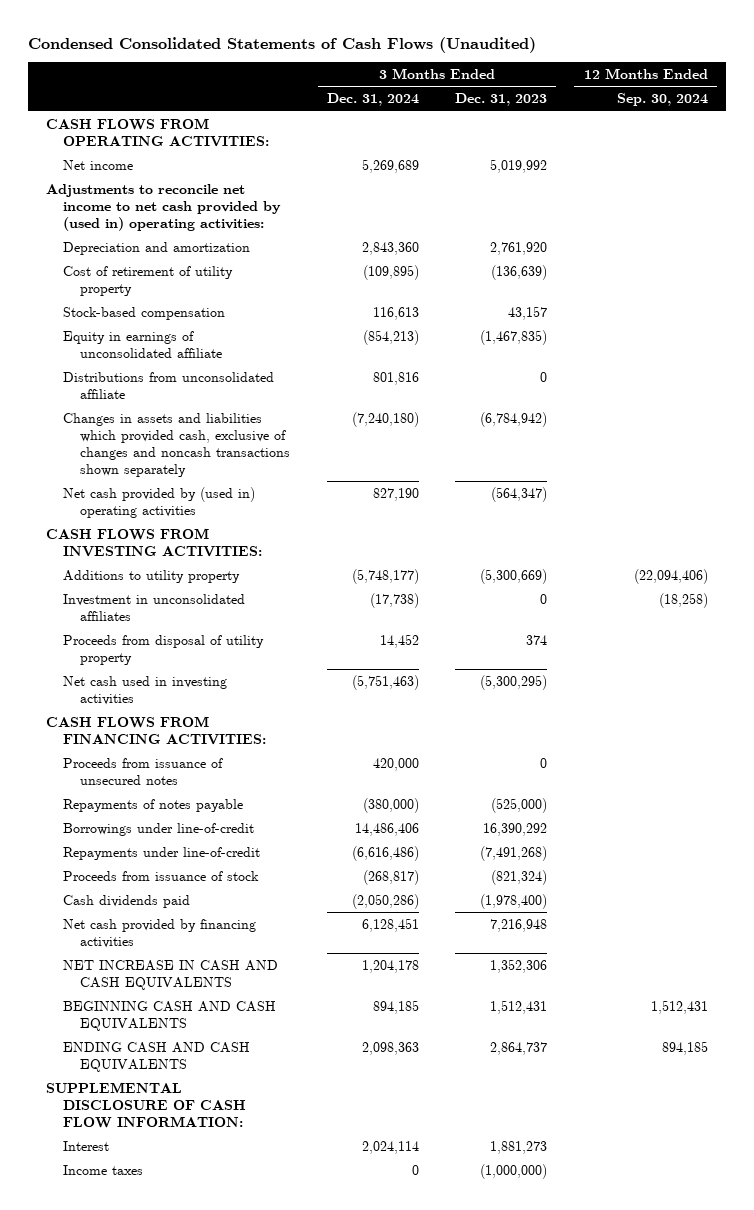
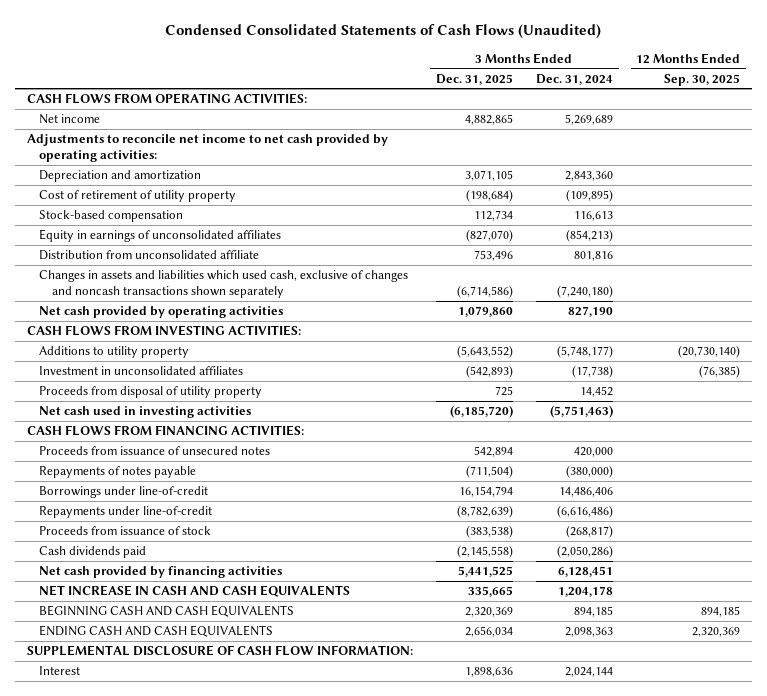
- | 3 Months Ended Dec. 31, 2024 | 3 Months Ended Dec. 31, 2023 | 12 Months Ended Sep. 30, 2024
+ | 3 Months Ended Dec. 31, 2025 | 3 Months Ended Dec. 31, 2024 | 12 Months Ended Sep. 30, 2025
- Adjustments to reconcile net income to net cash provided by (used in) operating activities:
+ Adjustments to reconcile net income to net cash provided by operating activities:
- Equity in earnings of unconsolidated affiliate | (854,213) | (1,467,835) |
- Distributions from unconsolidated affiliate | 801,816 | 0 |
- Changes in assets and liabilities which provided cash, exclusive of changes and noncash transactions shown separately | (7,240,180) | (6,784,942) |
- Net cash provided by (used in) operating activities | 827,190 | (564,347) |
+ Equity in earnings of unconsolidated affiliates | (827,070) | (854,213) |
+ Distribution from unconsolidated affiliate | 753,496 | 801,816 |
+ Changes in assets and liabilities which used cash, exclusive of changes and noncash transactions shown separately | (6,714,586) | (7,240,180) |
+ Net cash provided by operating activities | 1,079,860 | 827,190 |
- Interest | 2,024,114 | 1,881,273 |
- Income taxes | 0 | (1,000,000) |
+ Interest | 1,898,636 | 2,024,144 |

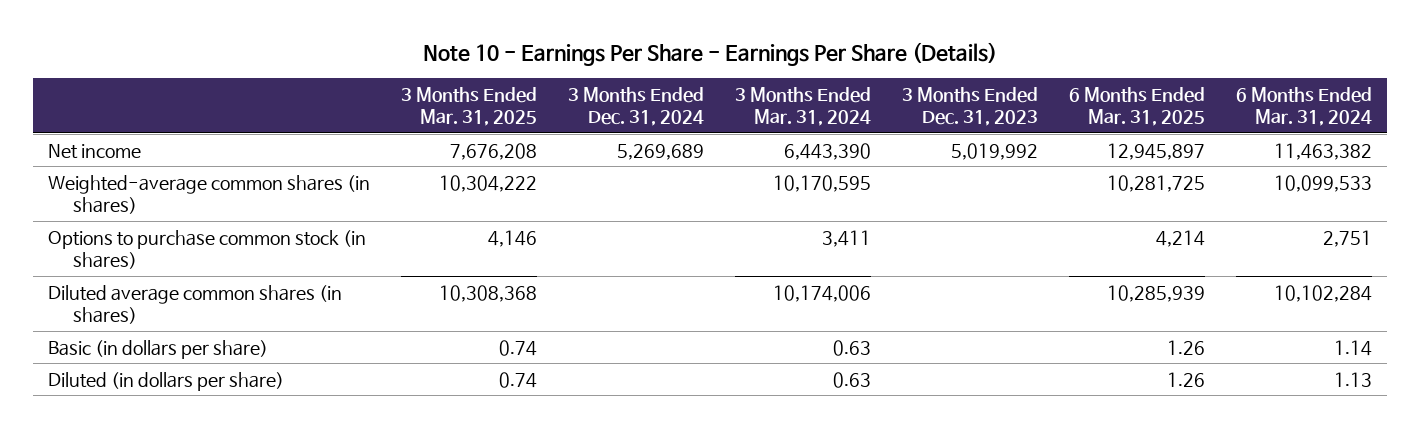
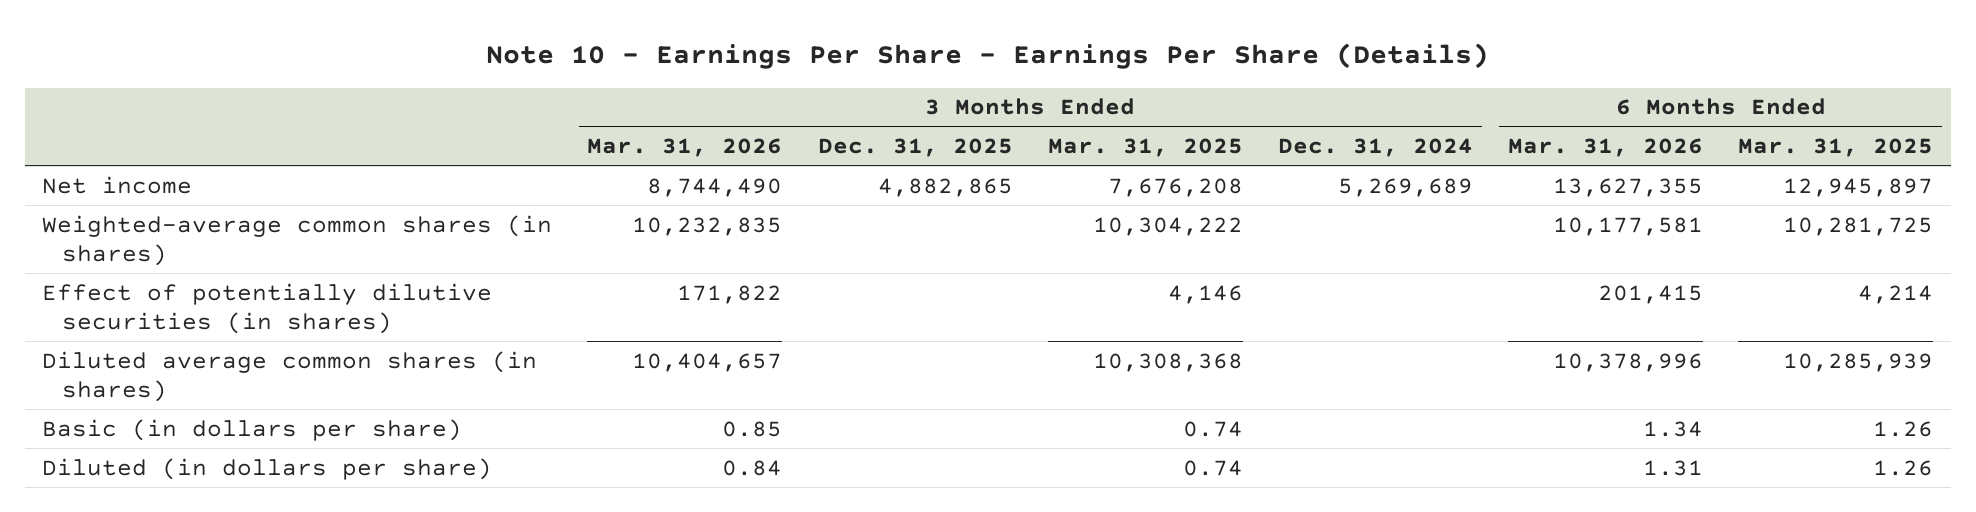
- | 3 Months Ended Mar. 31, 2025 | 3 Months Ended Dec. 31, 2024 | 3 Months Ended Mar. 31, 2024 | 3 Months Ended Dec. 31, 2023 | 6 Months Ended Mar. 31, 2025 | 6 Months Ended Mar. 31, 2024
+ | 3 Months Ended Mar. 31, 2026 | 3 Months Ended Dec. 31, 2025 | 3 Months Ended Mar. 31, 2025 | 3 Months Ended Dec. 31, 2024 | 6 Months Ended Mar. 31, 2026 | 6 Months Ended Mar. 31, 2025
- Options to purchase common stock (in shares) | 4,146 | | 3,411 | | 4,214 | 2,751
+ Effect of potentially dilutive securities (in shares) | 171,822 | | 4,146 | | 201,415 | 4,214

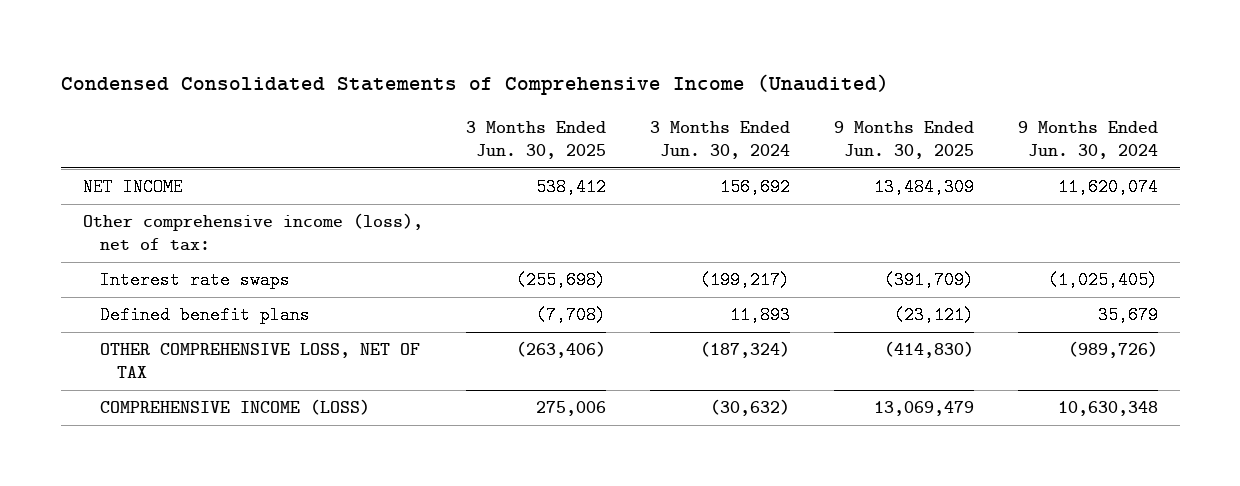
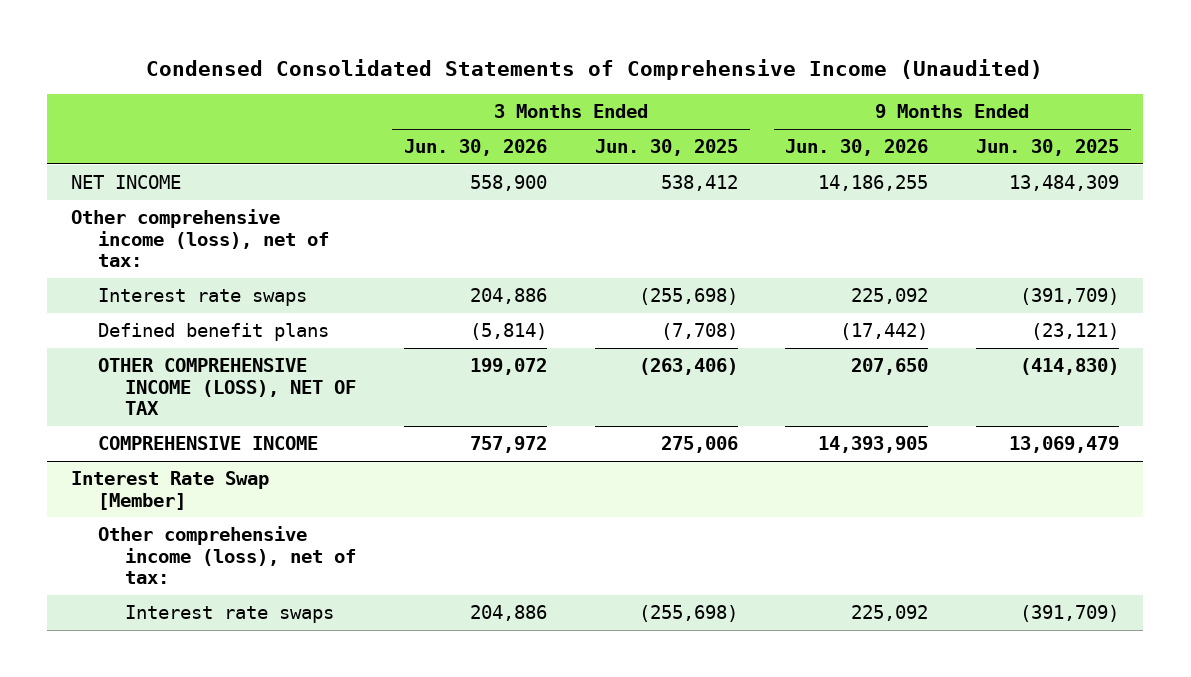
- | 3 Months Ended Jun. 30, 2025 | 3 Months Ended Jun. 30, 2024 | 9 Months Ended Jun. 30, 2025 | 9 Months Ended Jun. 30, 2024
+ | 3 Months Ended Jun. 30, 2026 | 3 Months Ended Jun. 30, 2025 | 9 Months Ended Jun. 30, 2026 | 9 Months Ended Jun. 30, 2025
- OTHER COMPREHENSIVE LOSS, NET OF TAX | (263,406) | (187,324) | (414,830) | (989,726)
- COMPREHENSIVE INCOME (LOSS) | 275,006 | (30,632) | 13,069,479 | 10,630,348
+ OTHER COMPREHENSIVE INCOME (LOSS), NET OF TAX | 199,072 | (263,406) | 207,650 | (414,830)
+ COMPREHENSIVE INCOME | 757,972 | 275,006 | 14,393,905 | 13,069,479
+ Interest Rate Swap [Member]
+ Other comprehensive income (loss), net of tax:
+ Interest rate swaps | 204,886 | (255,698) | 225,092 | (391,709)

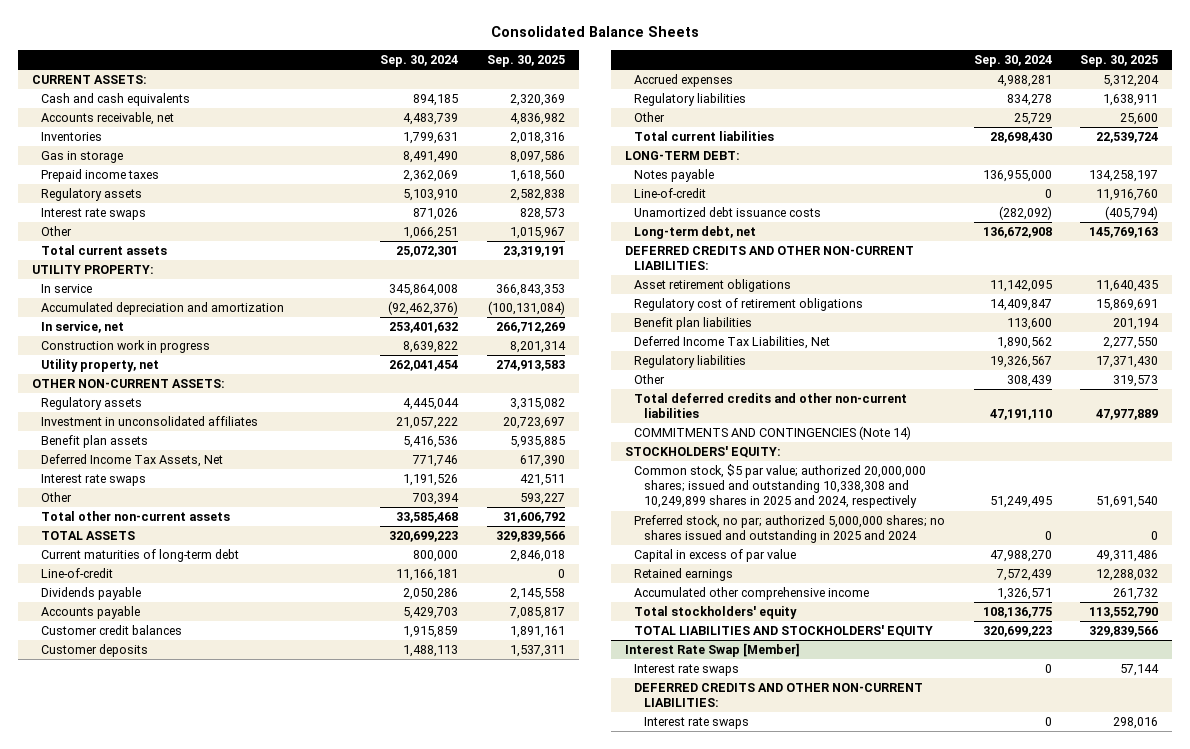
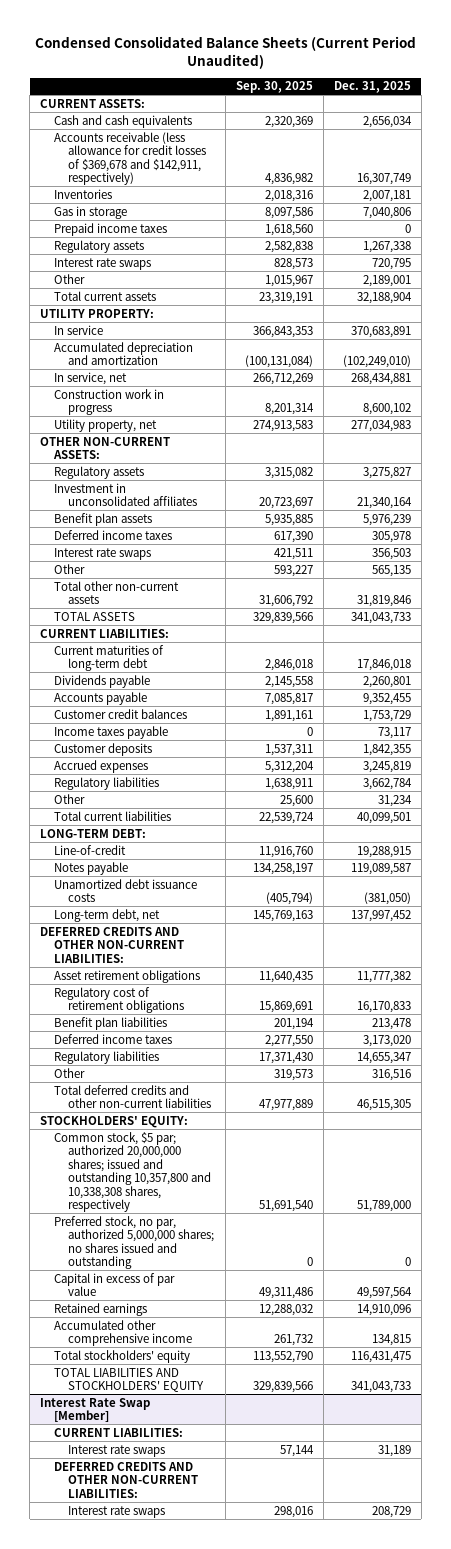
- Consolidated Balance Sheets
+ Condensed Consolidated Balance Sheets (Current Period Unaudited)
- | Sep. 30, 2024 | Sep. 30, 2025
+ | Sep. 30, 2025 | Dec. 31, 2025
- Accounts receivable, net | 4,483,739 | 4,836,982
+ Accounts receivable (less allowance for credit losses of $369,678 and $142,911, respectively) | 4,836,982 | 16,307,749
- Deferred Income Tax Assets, Net | 771,746 | 617,390
+ Deferred income taxes | 617,390 | 305,978
+ CURRENT LIABILITIES:
- Line-of-credit | 11,166,181 | 0
+ Income taxes payable | 0 | 73,117
moved down: Notes payable | 134,258,197 | 119,089,587
- Deferred Income Tax Liabilities, Net | 1,890,562 | 2,277,550
+ Deferred income taxes | 2,277,550 | 3,173,020
- COMMITMENTS AND CONTINGENCIES (Note 14)
- Common stock, $5 par value; authorized 20,000,000 shares; issued and outstanding 10,338,308 and 10,249,899 shares in 2025 and 2024, respectively | 51,249,495 | 51,691,540
- Preferred stock, no par; authorized 5,000,000 shares; no shares issued and outstanding in 2025 and 2024 | 0 | 0
+ Common stock, $5 par; authorized 20,000,000 shares; issued and outstanding 10,357,800 and 10,338,308 shares, respectively | 51,691,540 | 51,789,000
+ Preferred stock, no par, authorized 5,000,000 shares; no shares issued and outstanding | 0 | 0
@ Interest Rate Swap [Member]
+ CURRENT LIABILITIES:

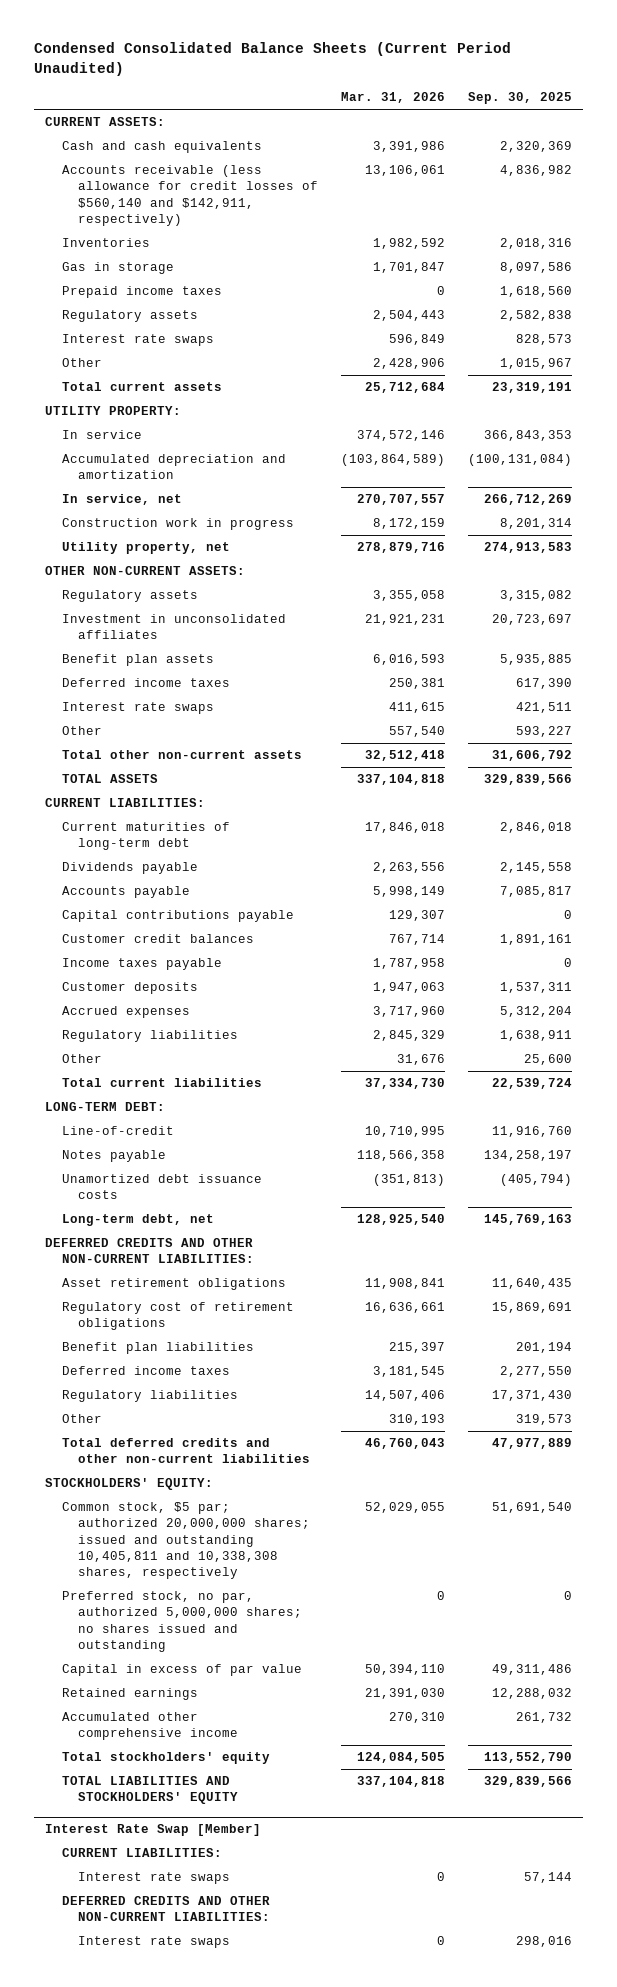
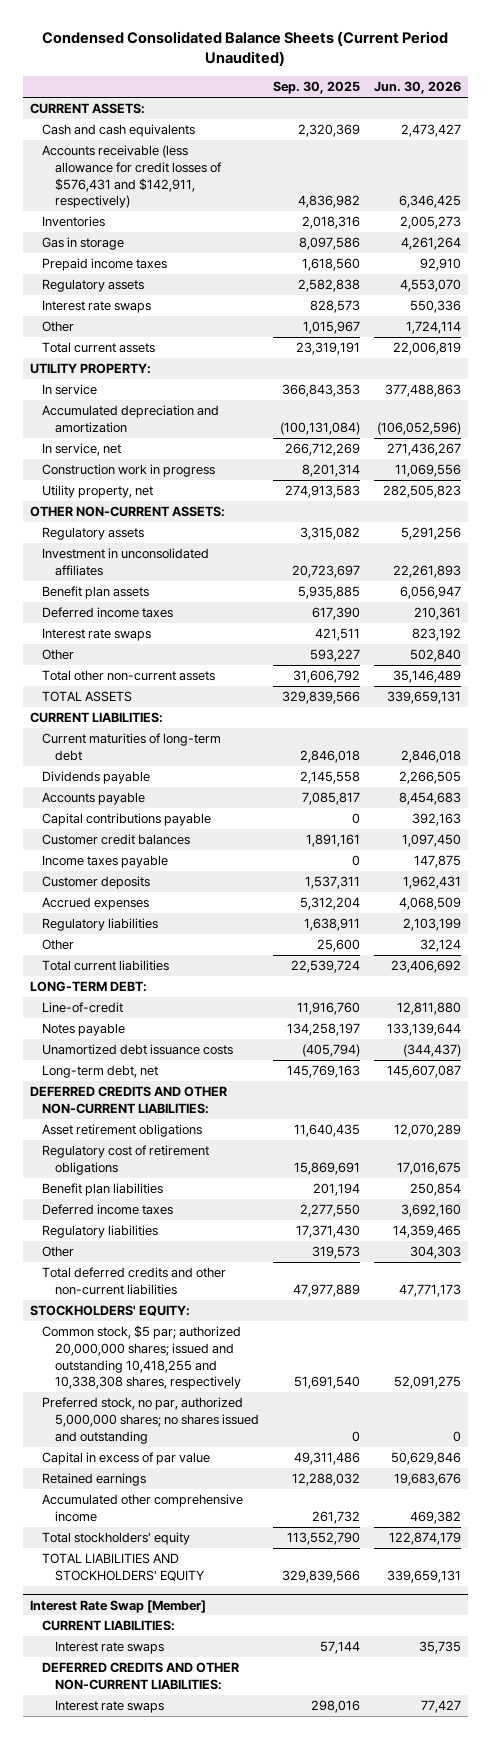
- | Mar. 31, 2026 | Sep. 30, 2025
+ | Sep. 30, 2025 | Jun. 30, 2026
- Accounts receivable (less allowance for credit losses of $560,140 and $142,911, respectively) | 13,106,061 | 4,836,982
+ Accounts receivable (less allowance for credit losses of $576,431 and $142,911, respectively) | 4,836,982 | 6,346,425
- Common stock, $5 par; authorized 20,000,000 shares; issued and outstanding 10,405,811 and 10,338,308 shares, respectively | 52,029,055 | 51,691,540
+ Common stock, $5 par; authorized 20,000,000 shares; issued and outstanding 10,418,255 and 10,338,308 shares, respectively | 51,691,540 | 52,091,275

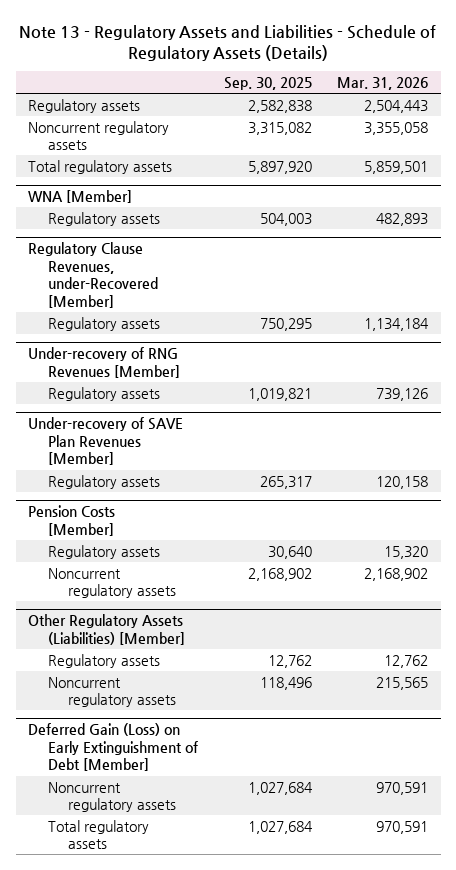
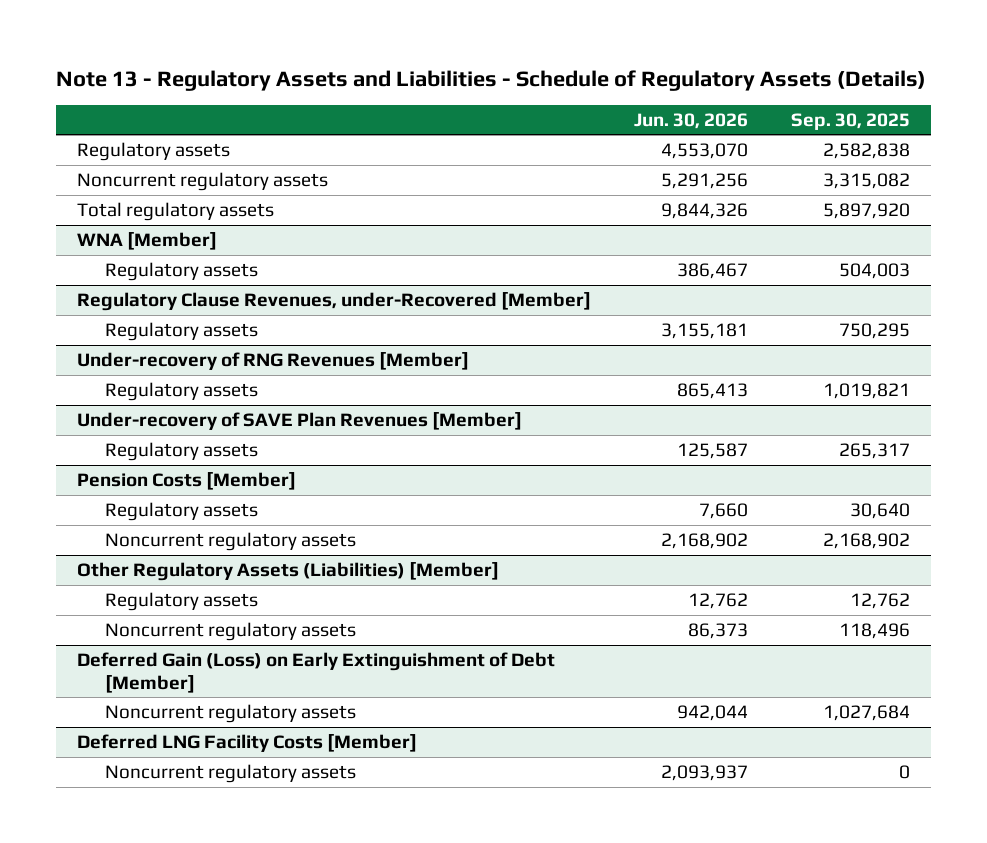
- | Sep. 30, 2025 | Mar. 31, 2026
+ | Jun. 30, 2026 | Sep. 30, 2025
@ Deferred Gain (Loss) on Early Extinguishment of Debt [Member]
- Total regulatory assets | 1,027,684 | 970,591
+ Deferred LNG Facility Costs [Member]
+ Noncurrent regulatory assets | 2,093,937 | 0

